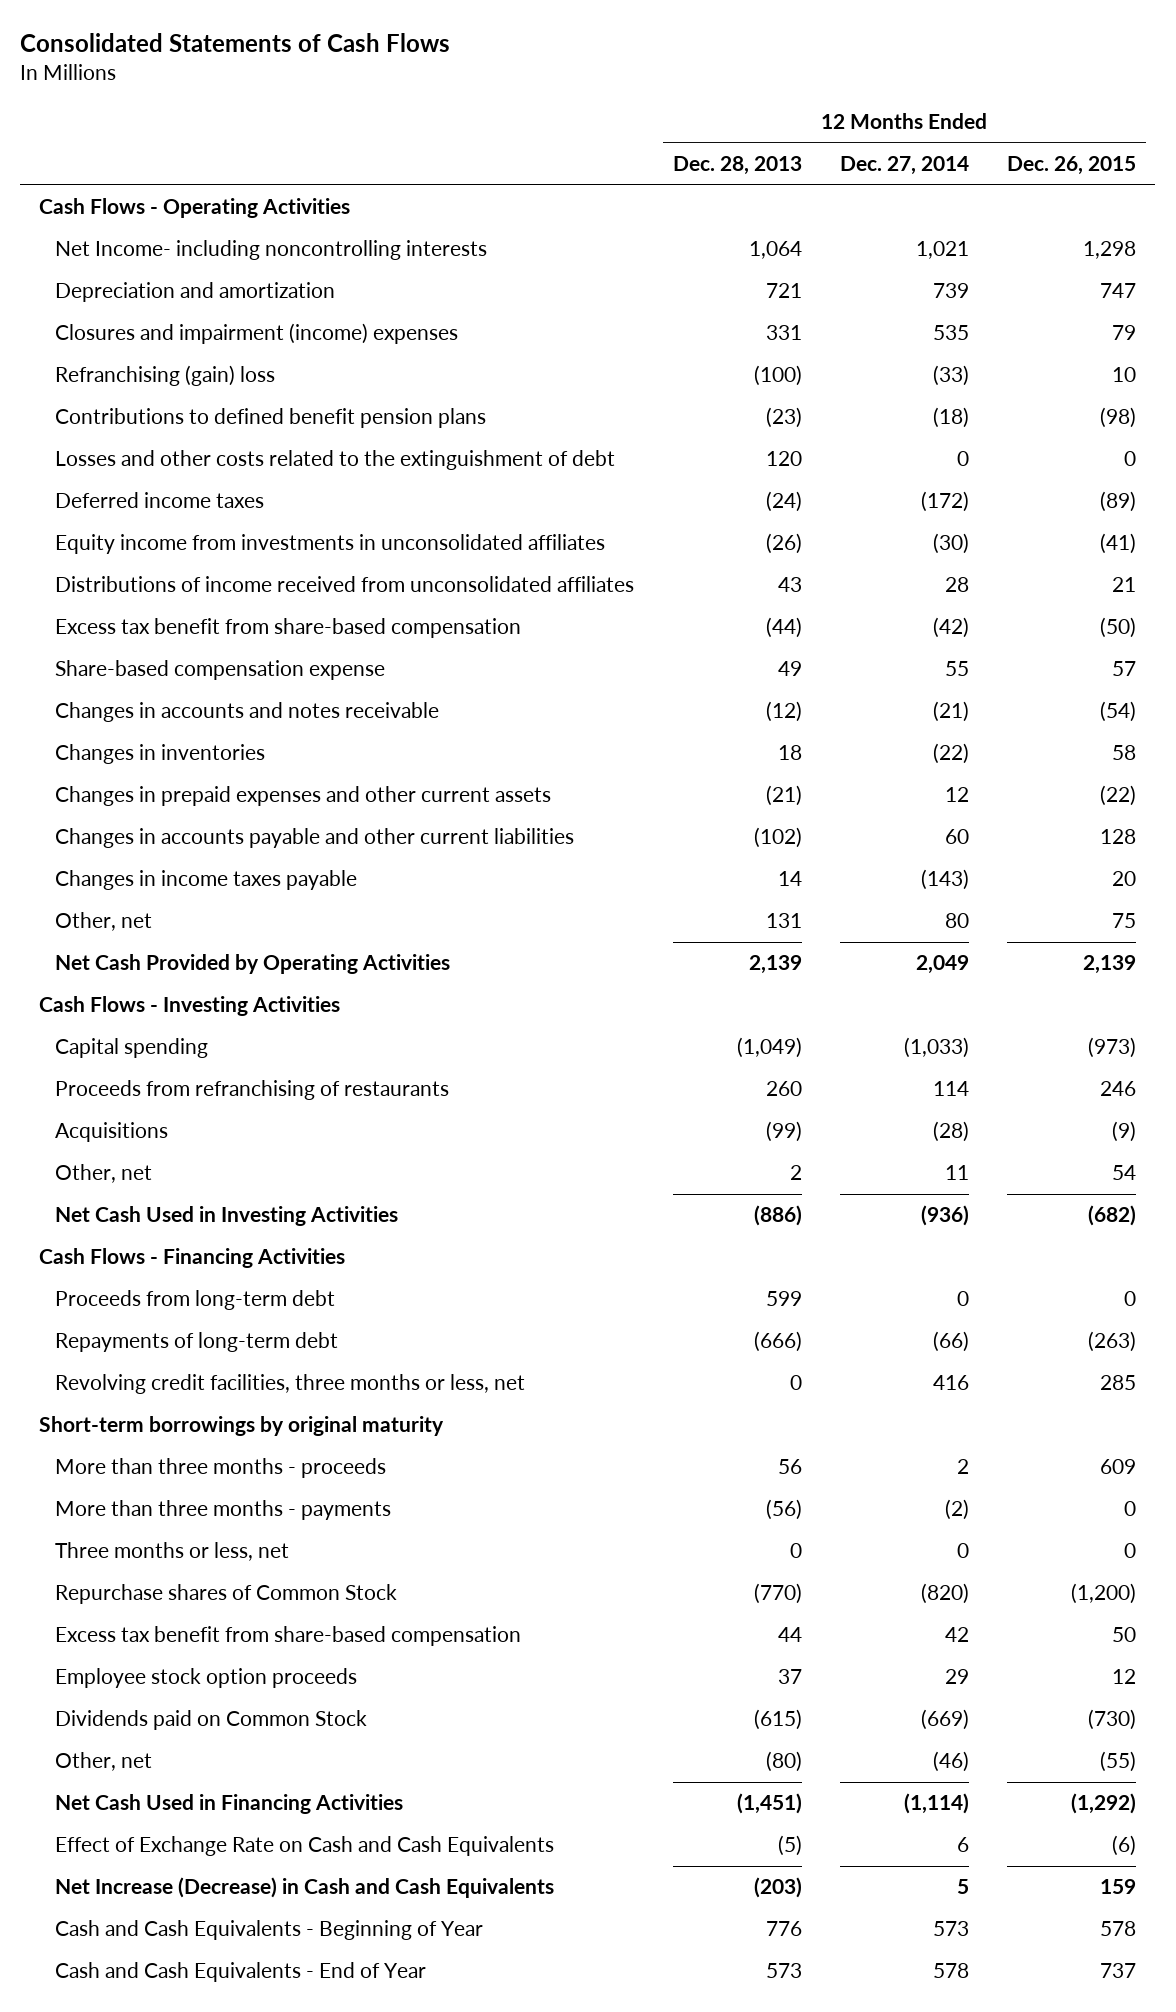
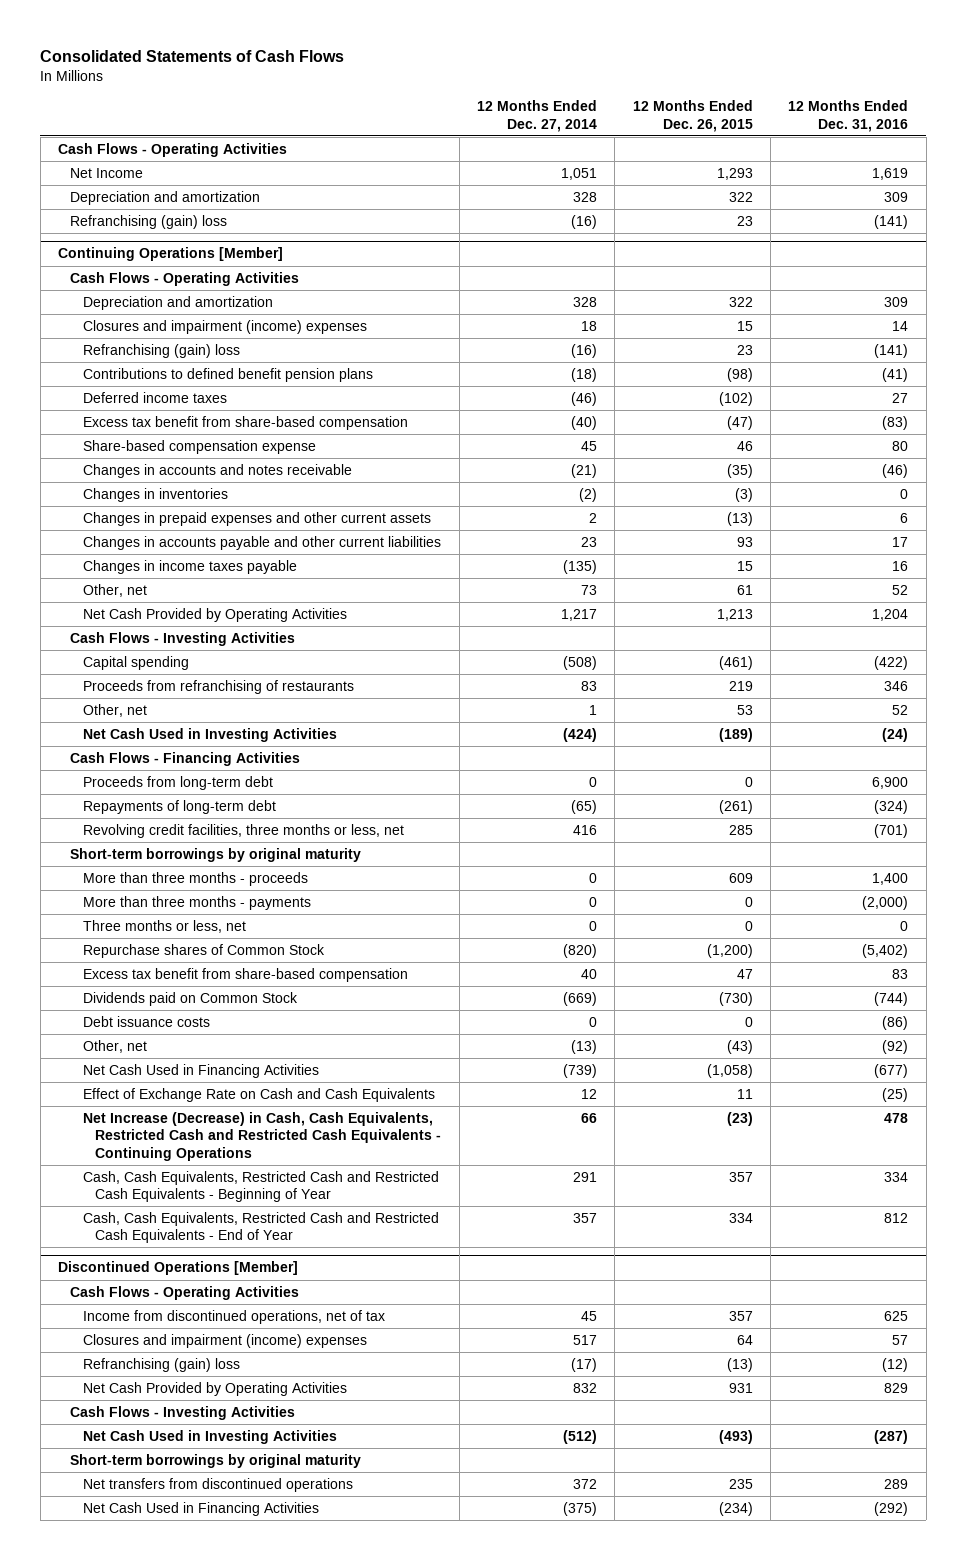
- | 12 Months Ended Dec. 28, 2013 | 12 Months Ended Dec. 27, 2014 | 12 Months Ended Dec. 26, 2015
+ | 12 Months Ended Dec. 27, 2014 | 12 Months Ended Dec. 26, 2015 | 12 Months Ended Dec. 31, 2016
- Net Income- including noncontrolling interests | 1,064 | 1,021 | 1,298
- Depreciation and amortization | 721 | 739 | 747
- Closures and impairment (income) expenses | 331 | 535 | 79
- Refranchising (gain) loss | (100) | (33) | 10
+ Net Income | 1,051 | 1,293 | 1,619
+ Depreciation and amortization | 328 | 322 | 309
+ Refranchising (gain) loss | (16) | 23 | (141)
+ Continuing Operations [Member]
+ Cash Flows - Operating Activities
+ Depreciation and amortization | 328 | 322 | 309
+ Closures and impairment (income) expenses | 18 | 15 | 14
+ Refranchising (gain) loss | (16) | 23 | (141)
- Losses and other costs related to the extinguishment of debt | 120 | 0 | 0
- Deferred income taxes | (24) | (172) | (89)
- Equity income from investments in unconsolidated affiliates | (26) | (30) | (41)
- Distributions of income received from unconsolidated affiliates | 43 | 28 | 21
- Excess tax benefit from share-based compensation | (44) | (42) | (50)
- Share-based compensation expense | 49 | 55 | 57
- Changes in accounts and notes receivable | (12) | (21) | (54)
- Changes in inventories | 18 | (22) | 58
- Changes in prepaid expenses and other current assets | (21) | 12 | (22)
- Changes in accounts payable and other current liabilities | (102) | 60 | 128
- Changes in income taxes payable | 14 | (143) | 20
- Other, net | 131 | 80 | 75
- Net Cash Provided by Operating Activities | 2,139 | 2,049 | 2,139
+ Deferred income taxes | (46) | (102) | 27
+ Excess tax benefit from share-based compensation | (40) | (47) | (83)
+ Share-based compensation expense | 45 | 46 | 80
+ Changes in accounts and notes receivable | (21) | (35) | (46)
+ Changes in inventories | (2) | (3) | 0
+ Changes in prepaid expenses and other current assets | 2 | (13) | 6
+ Changes in accounts payable and other current liabilities | 23 | 93 | 17
+ Changes in income taxes payable | (135) | 15 | 16
+ Other, net | 73 | 61 | 52
+ Net Cash Provided by Operating Activities | 1,217 | 1,213 | 1,204
- Capital spending | (1,049) | (1,033) | (973)
- Proceeds from refranchising of restaurants | 260 | 114 | 246
- Acquisitions | (99) | (28) | (9)
- Other, net | 2 | 11 | 54
- Net Cash Used in Investing Activities | (886) | (936) | (682)
+ Capital spending | (508) | (461) | (422)
+ Proceeds from refranchising of restaurants | 83 | 219 | 346
+ Other, net | 1 | 53 | 52
+ Net Cash Used in Investing Activities | (424) | (189) | (24)
- Repayments of long-term debt | (666) | (66) | (263)
+ Repayments of long-term debt | (65) | (261) | (324)
- More than three months - proceeds | 56 | 2 | 609
- More than three months - payments | (56) | (2) | 0
+ More than three months - proceeds | 0 | 609 | 1,400
+ More than three months - payments | 0 | 0 | (2,000)
- Excess tax benefit from share-based compensation | 44 | 42 | 50
- Employee stock option proceeds | 37 | 29 | 12
+ Excess tax benefit from share-based compensation | 40 | 47 | 83
- Other, net | (80) | (46) | (55)
- Net Cash Used in Financing Activities | (1,451) | (1,114) | (1,292)
- Effect of Exchange Rate on Cash and Cash Equivalents | (5) | 6 | (6)
- Net Increase (Decrease) in Cash and Cash Equivalents | (203) | 5 | 159
- Cash and Cash Equivalents - Beginning of Year | 776 | 573 | 578
- Cash and Cash Equivalents - End of Year | 573 | 578 | 737
+ Debt issuance costs | 0 | 0 | (86)
+ Other, net | (13) | (43) | (92)
+ Net Cash Used in Financing Activities | (739) | (1,058) | (677)
+ Effect of Exchange Rate on Cash and Cash Equivalents | 12 | 11 | (25)
+ Net Increase (Decrease) in Cash, Cash Equivalents, Restricted Cash and Restricted Cash Equivalents - Continuing Operations | 66 | (23) | 478
+ Cash, Cash Equivalents, Restricted Cash and Restricted Cash Equivalents - Beginning of Year | 291 | 357 | 334
+ Cash, Cash Equivalents, Restricted Cash and Restricted Cash Equivalents - End of Year | 357 | 334 | 812
+ Discontinued Operations [Member]
+ Cash Flows - Operating Activities
+ Income from discontinued operations, net of tax | 45 | 357 | 625
+ Closures and impairment (income) expenses | 517 | 64 | 57
+ Refranchising (gain) loss | (17) | (13) | (12)
+ Net Cash Provided by Operating Activities | 832 | 931 | 829
+ Cash Flows - Investing Activities
+ Net Cash Used in Investing Activities | (512) | (493) | (287)
+ Short-term borrowings by original maturity
+ Net transfers from discontinued operations | 372 | 235 | 289
+ Net Cash Used in Financing Activities | (375) | (234) | (292)

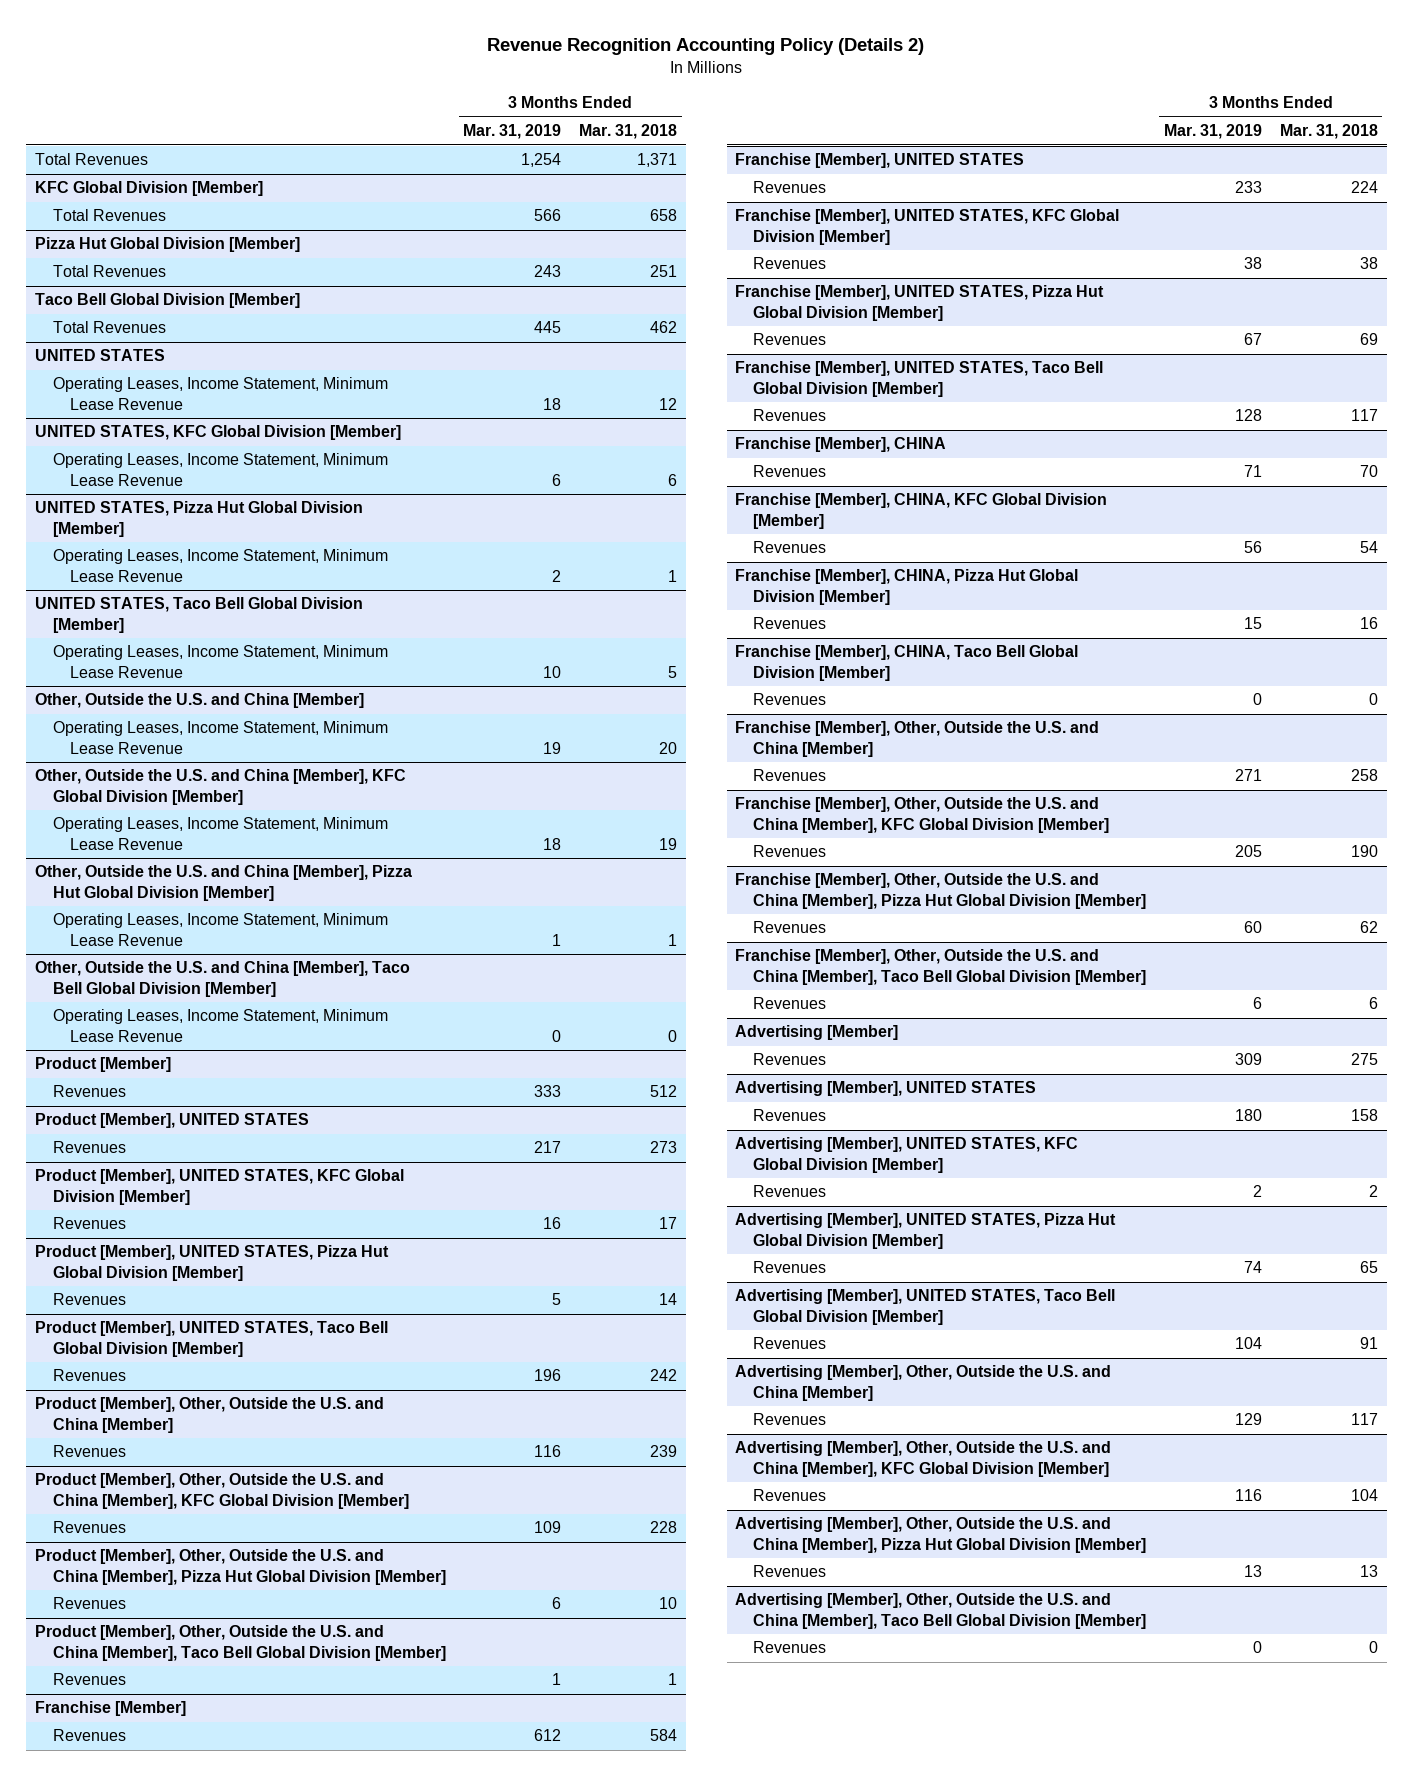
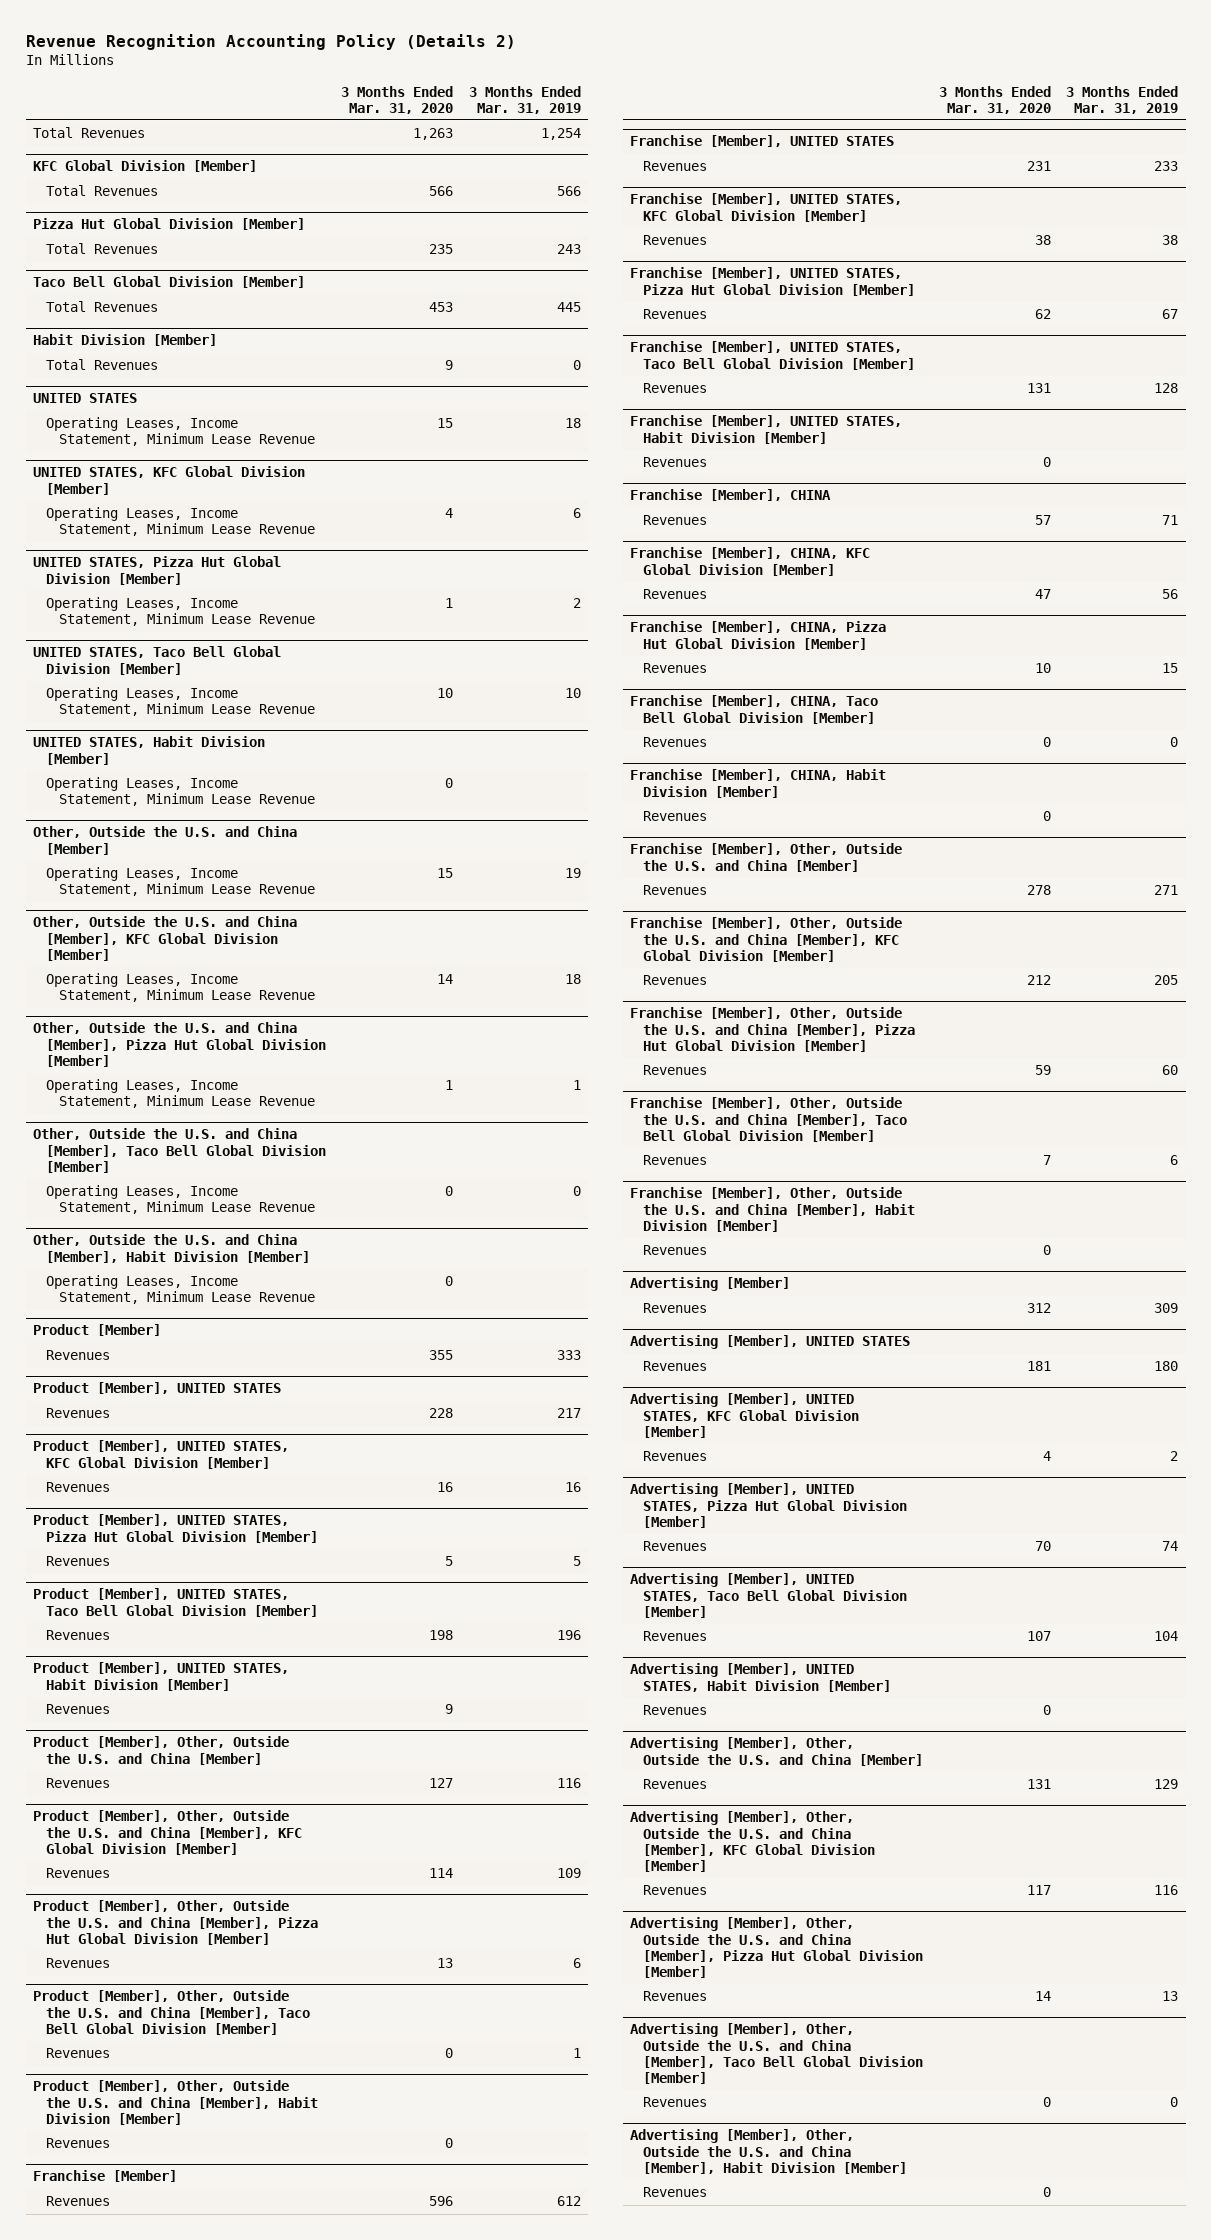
- | 3 Months Ended Mar. 31, 2019 | 3 Months Ended Mar. 31, 2018
+ | 3 Months Ended Mar. 31, 2020 | 3 Months Ended Mar. 31, 2019
+ Habit Division [Member]
+ Total Revenues | 9 | 0
+ UNITED STATES, Habit Division [Member]
+ Operating Leases, Income Statement, Minimum Lease Revenue | 0 |
+ Other, Outside the U.S. and China [Member], Habit Division [Member]
+ Operating Leases, Income Statement, Minimum Lease Revenue | 0 |
+ Product [Member], UNITED STATES, Habit Division [Member]
+ Revenues | 9 |
+ Product [Member], Other, Outside the U.S. and China [Member], Habit Division [Member]
+ Revenues | 0 |
+ Franchise [Member], UNITED STATES, Habit Division [Member]
+ Revenues | 0 |
+ Franchise [Member], CHINA, Habit Division [Member]
+ Revenues | 0 |
+ Franchise [Member], Other, Outside the U.S. and China [Member], Habit Division [Member]
+ Revenues | 0 |
+ Advertising [Member], UNITED STATES, Habit Division [Member]
+ Revenues | 0 |
+ Advertising [Member], Other, Outside the U.S. and China [Member], Habit Division [Member]
+ Revenues | 0 |

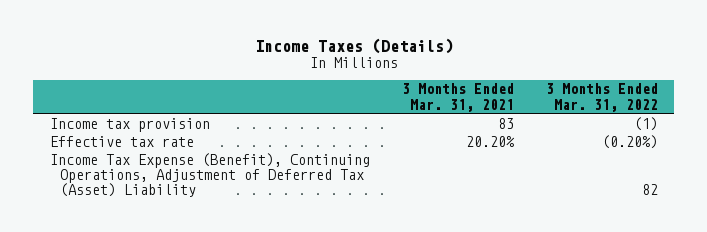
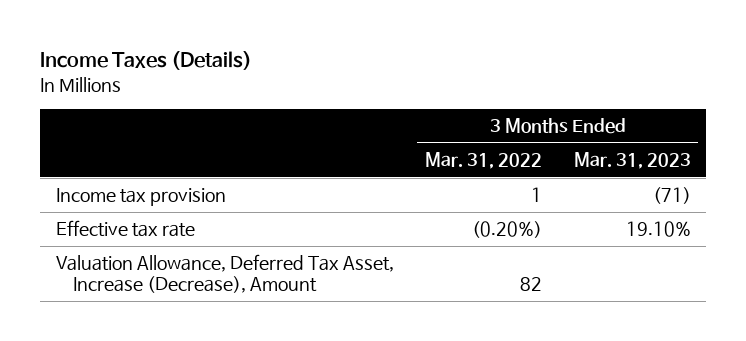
- | 3 Months Ended Mar. 31, 2021 | 3 Months Ended Mar. 31, 2022
+ | 3 Months Ended Mar. 31, 2022 | 3 Months Ended Mar. 31, 2023
- Income tax provision | 83 | (1)
+ Income tax provision | 1 | (71)
- Income Tax Expense (Benefit), Continuing Operations, Adjustment of Deferred Tax (Asset) Liability | | 82
+ Valuation Allowance, Deferred Tax Asset, Increase (Decrease), Amount | 82 |

